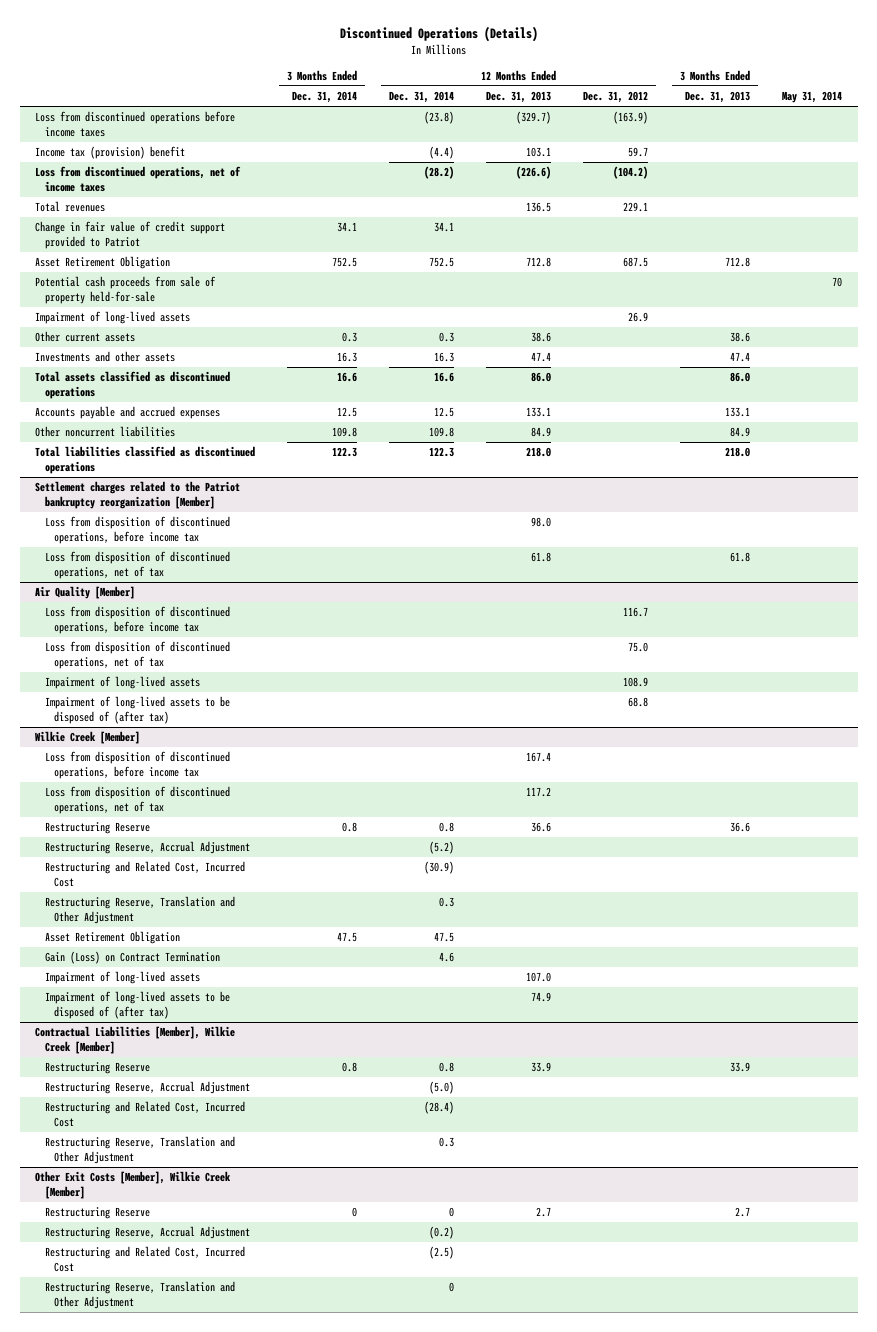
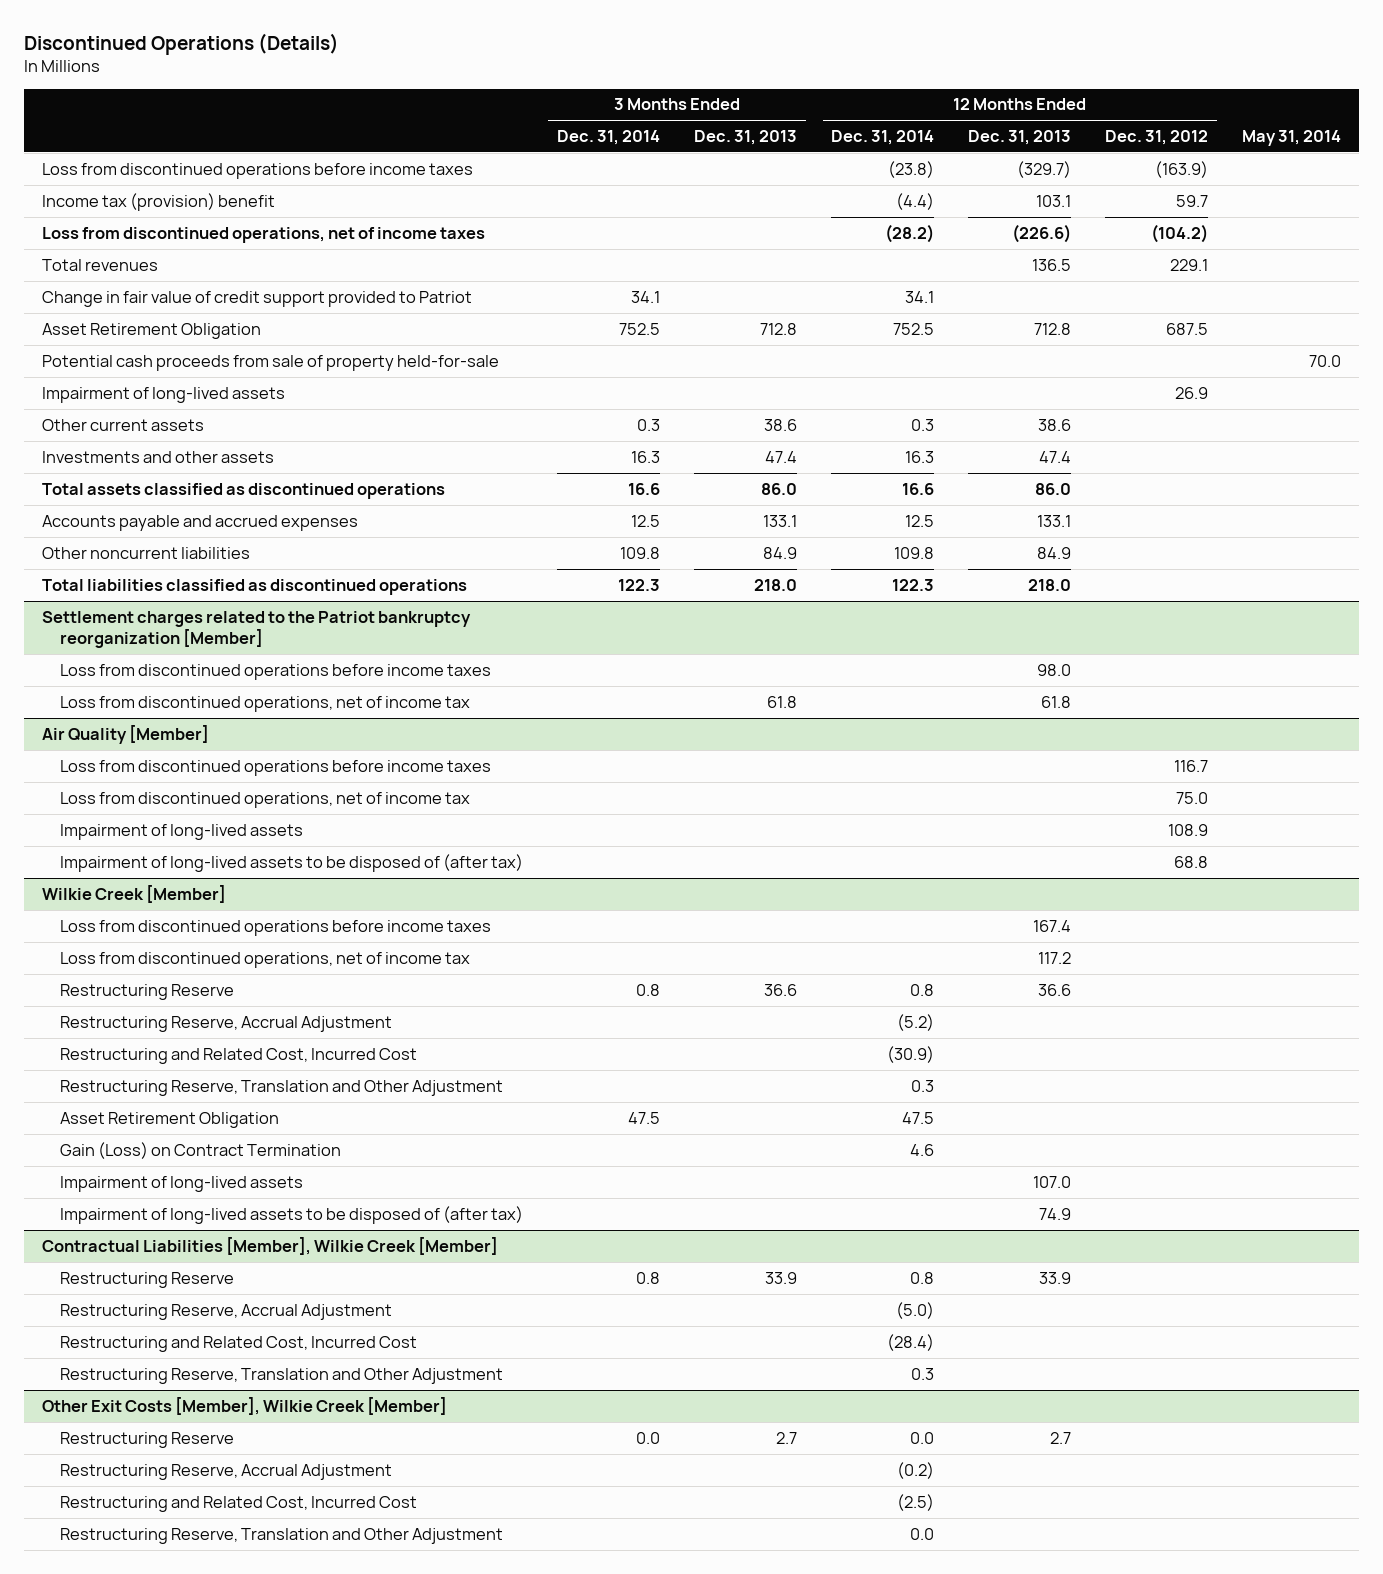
- | 3 Months Ended Dec. 31, 2014 | 12 Months Ended Dec. 31, 2014 | 12 Months Ended Dec. 31, 2013 | 12 Months Ended Dec. 31, 2012 | 3 Months Ended Dec. 31, 2013 | May 31, 2014
+ | 3 Months Ended Dec. 31, 2014 | 3 Months Ended Dec. 31, 2013 | 12 Months Ended Dec. 31, 2014 | 12 Months Ended Dec. 31, 2013 | 12 Months Ended Dec. 31, 2012 | May 31, 2014
- Potential cash proceeds from sale of property held-for-sale | | | | | | 70
+ Potential cash proceeds from sale of property held-for-sale | | | | | | 70.0
@ Settlement charges related to the Patriot bankruptcy reorganization [Member]
- Loss from disposition of discontinued operations, before income tax | | | 98.0 | | |
- Loss from disposition of discontinued operations, net of tax | | | 61.8 | | 61.8 |
+ Loss from discontinued operations before income taxes | | | | 98.0 | |
+ Loss from discontinued operations, net of income tax | | 61.8 | | 61.8 | |
@ Air Quality [Member]
- Loss from disposition of discontinued operations, before income tax | | | | 116.7 | |
- Loss from disposition of discontinued operations, net of tax | | | | 75.0 | |
+ Loss from discontinued operations before income taxes | | | | | 116.7 |
+ Loss from discontinued operations, net of income tax | | | | | 75.0 |
@ Wilkie Creek [Member]
- Loss from disposition of discontinued operations, before income tax | | | 167.4 | | |
- Loss from disposition of discontinued operations, net of tax | | | 117.2 | | |
+ Loss from discontinued operations before income taxes | | | | 167.4 | |
+ Loss from discontinued operations, net of income tax | | | | 117.2 | |
@ Other Exit Costs [Member], Wilkie Creek [Member]
- Restructuring Reserve | 0 | 0 | 2.7 | | 2.7 |
+ Restructuring Reserve | 0.0 | 2.7 | 0.0 | 2.7 | |
- Restructuring Reserve, Translation and Other Adjustment | | 0 | | | |
+ Restructuring Reserve, Translation and Other Adjustment | | | 0.0 | | |

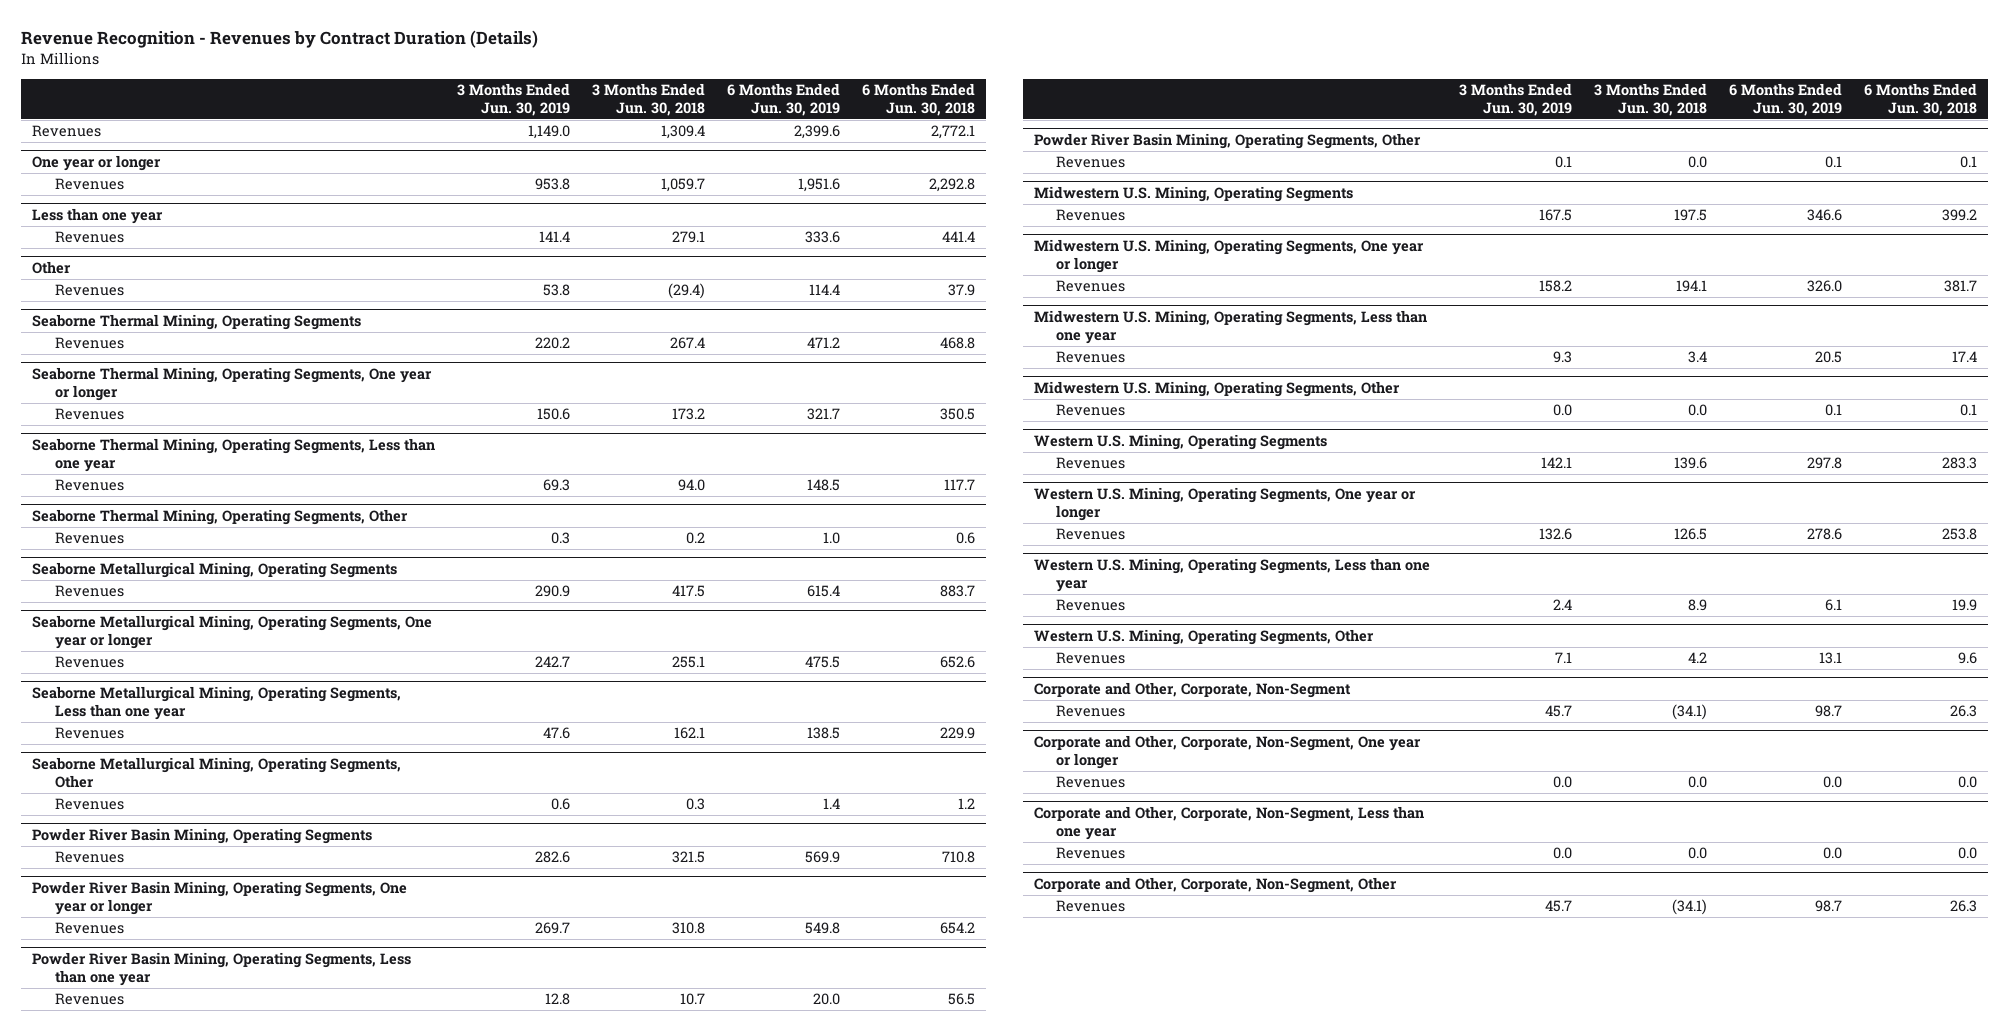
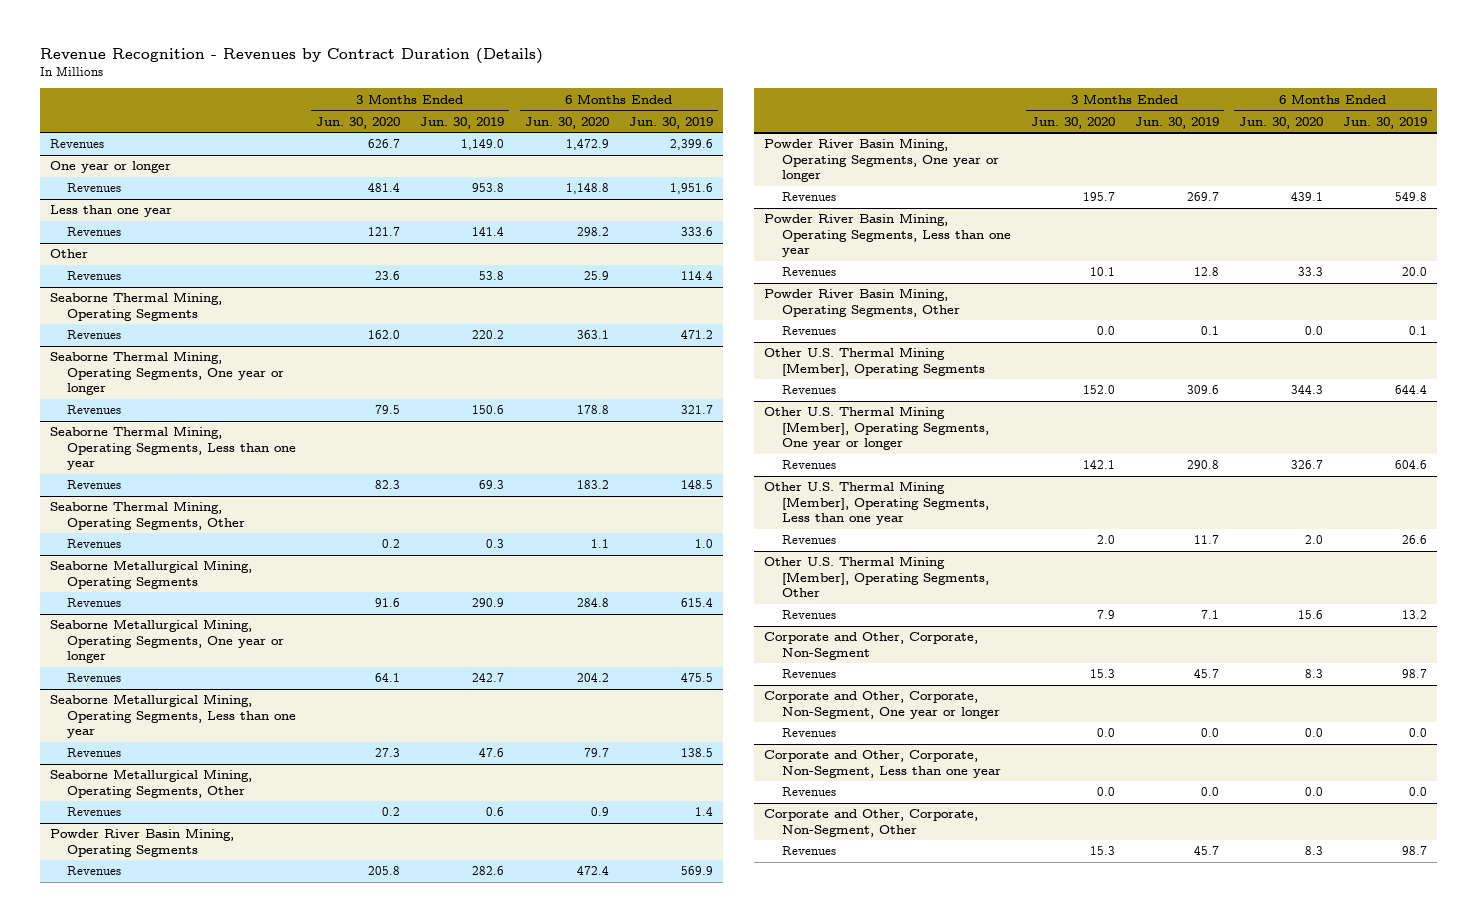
- | 3 Months Ended Jun. 30, 2019 | 3 Months Ended Jun. 30, 2018 | 6 Months Ended Jun. 30, 2019 | 6 Months Ended Jun. 30, 2018
+ | 3 Months Ended Jun. 30, 2020 | 3 Months Ended Jun. 30, 2019 | 6 Months Ended Jun. 30, 2020 | 6 Months Ended Jun. 30, 2019
- Midwestern U.S. Mining, Operating Segments
- Revenues | 167.5 | 197.5 | 346.6 | 399.2
- Midwestern U.S. Mining, Operating Segments, One year or longer
- Revenues | 158.2 | 194.1 | 326.0 | 381.7
- Midwestern U.S. Mining, Operating Segments, Less than one year
- Revenues | 9.3 | 3.4 | 20.5 | 17.4
- Midwestern U.S. Mining, Operating Segments, Other
- Revenues | 0.0 | 0.0 | 0.1 | 0.1
- Western U.S. Mining, Operating Segments
- Revenues | 142.1 | 139.6 | 297.8 | 283.3
- Western U.S. Mining, Operating Segments, One year or longer
- Revenues | 132.6 | 126.5 | 278.6 | 253.8
- Western U.S. Mining, Operating Segments, Less than one year
- Revenues | 2.4 | 8.9 | 6.1 | 19.9
- Western U.S. Mining, Operating Segments, Other
- Revenues | 7.1 | 4.2 | 13.1 | 9.6
+ Other U.S. Thermal Mining [Member], Operating Segments
+ Revenues | 152.0 | 309.6 | 344.3 | 644.4
+ Other U.S. Thermal Mining [Member], Operating Segments, One year or longer
+ Revenues | 142.1 | 290.8 | 326.7 | 604.6
+ Other U.S. Thermal Mining [Member], Operating Segments, Less than one year
+ Revenues | 2.0 | 11.7 | 2.0 | 26.6
+ Other U.S. Thermal Mining [Member], Operating Segments, Other
+ Revenues | 7.9 | 7.1 | 15.6 | 13.2

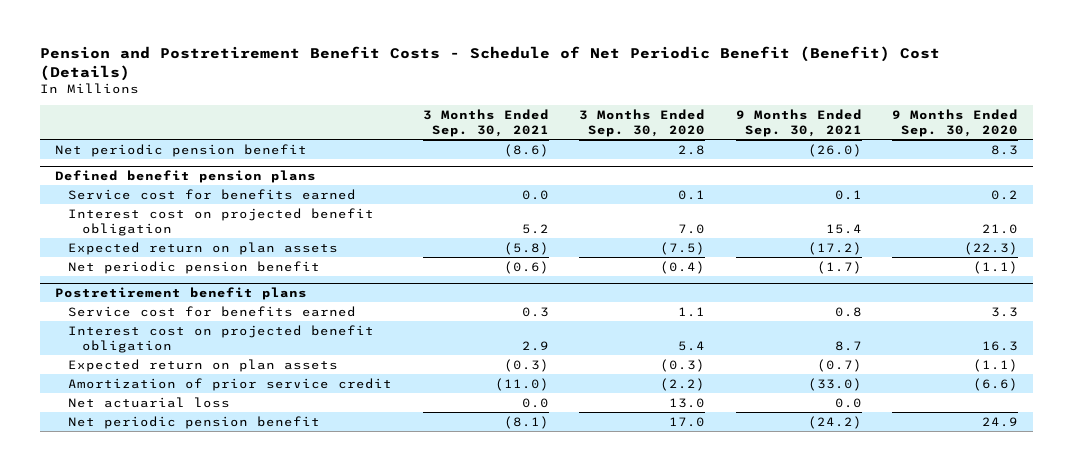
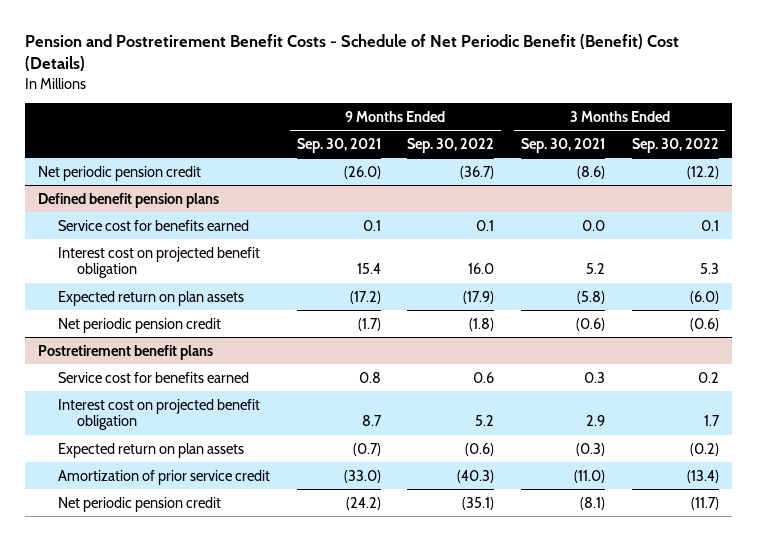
- | 3 Months Ended Sep. 30, 2021 | 3 Months Ended Sep. 30, 2020 | 9 Months Ended Sep. 30, 2021 | 9 Months Ended Sep. 30, 2020
+ | 9 Months Ended Sep. 30, 2021 | 9 Months Ended Sep. 30, 2022 | 3 Months Ended Sep. 30, 2021 | 3 Months Ended Sep. 30, 2022
- Net periodic pension benefit | (8.6) | 2.8 | (26.0) | 8.3
+ Net periodic pension credit | (26.0) | (36.7) | (8.6) | (12.2)
@ Defined benefit pension plans
- Net periodic pension benefit | (0.6) | (0.4) | (1.7) | (1.1)
+ Net periodic pension credit | (1.7) | (1.8) | (0.6) | (0.6)
@ Postretirement benefit plans
- Net actuarial loss | 0.0 | 13.0 | 0.0 |
- Net periodic pension benefit | (8.1) | 17.0 | (24.2) | 24.9
+ Net periodic pension credit | (24.2) | (35.1) | (8.1) | (11.7)

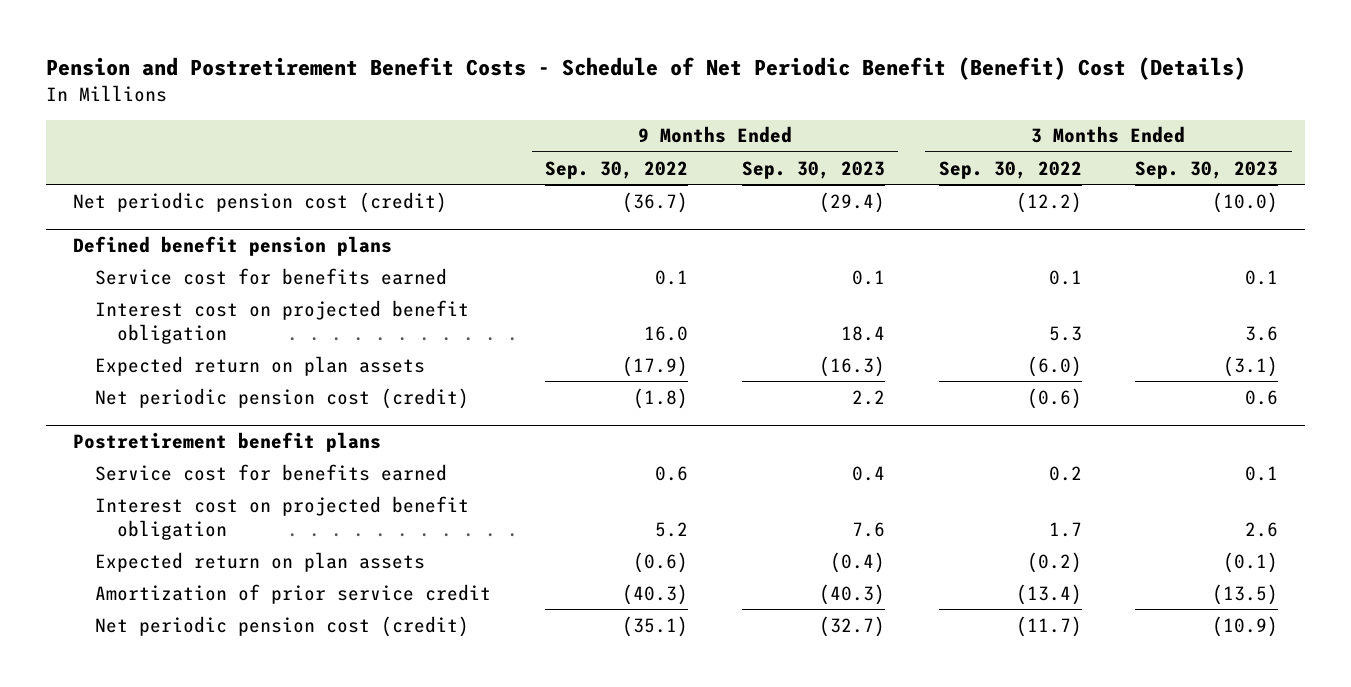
- | 9 Months Ended Sep. 30, 2021 | 9 Months Ended Sep. 30, 2022 | 3 Months Ended Sep. 30, 2021 | 3 Months Ended Sep. 30, 2022
+ | 9 Months Ended Sep. 30, 2022 | 9 Months Ended Sep. 30, 2023 | 3 Months Ended Sep. 30, 2022 | 3 Months Ended Sep. 30, 2023
- Net periodic pension credit | (26.0) | (36.7) | (8.6) | (12.2)
+ Net periodic pension cost (credit) | (36.7) | (29.4) | (12.2) | (10.0)
@ Defined benefit pension plans
- Net periodic pension credit | (1.7) | (1.8) | (0.6) | (0.6)
+ Net periodic pension cost (credit) | (1.8) | 2.2 | (0.6) | 0.6
@ Postretirement benefit plans
- Net periodic pension credit | (24.2) | (35.1) | (8.1) | (11.7)
+ Net periodic pension cost (credit) | (35.1) | (32.7) | (11.7) | (10.9)

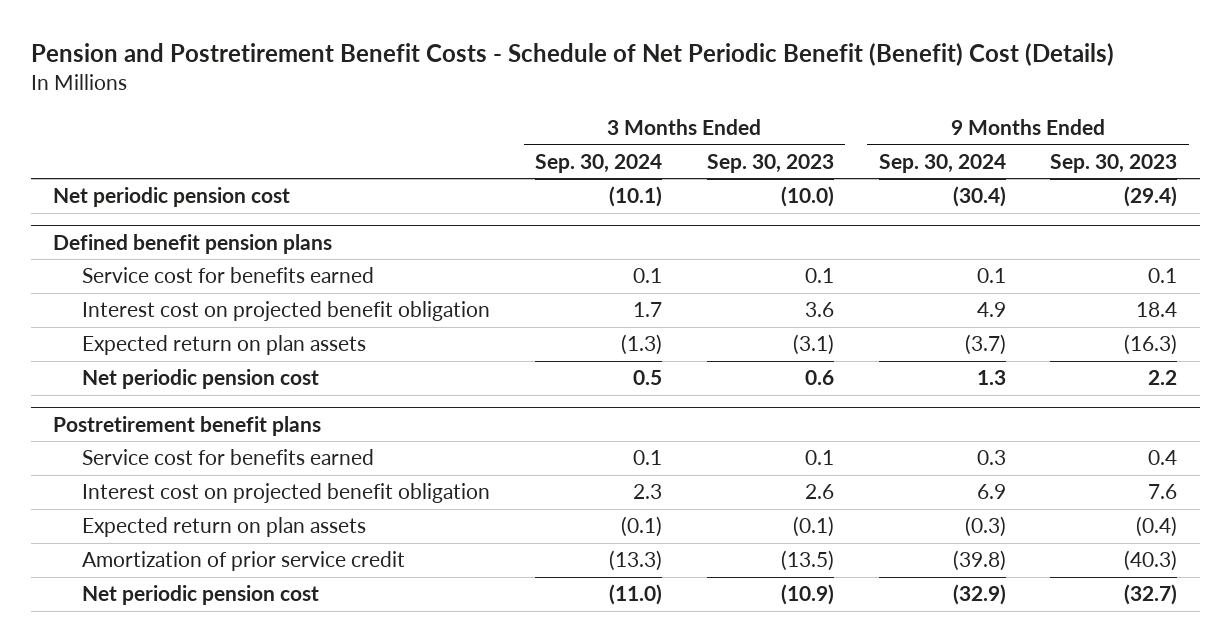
- | 9 Months Ended Sep. 30, 2022 | 9 Months Ended Sep. 30, 2023 | 3 Months Ended Sep. 30, 2022 | 3 Months Ended Sep. 30, 2023
+ | 3 Months Ended Sep. 30, 2024 | 3 Months Ended Sep. 30, 2023 | 9 Months Ended Sep. 30, 2024 | 9 Months Ended Sep. 30, 2023
- Net periodic pension cost (credit) | (36.7) | (29.4) | (12.2) | (10.0)
+ Net periodic pension cost | (10.1) | (10.0) | (30.4) | (29.4)
@ Defined benefit pension plans
- Net periodic pension cost (credit) | (1.8) | 2.2 | (0.6) | 0.6
+ Net periodic pension cost | 0.5 | 0.6 | 1.3 | 2.2
@ Postretirement benefit plans
- Net periodic pension cost (credit) | (35.1) | (32.7) | (11.7) | (10.9)
+ Net periodic pension cost | (11.0) | (10.9) | (32.9) | (32.7)

